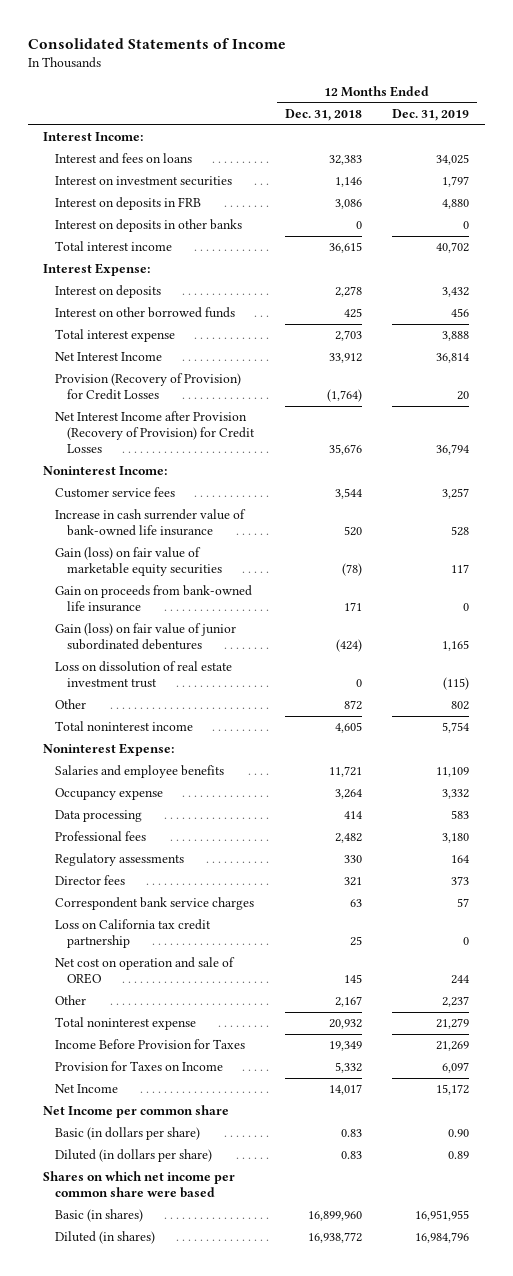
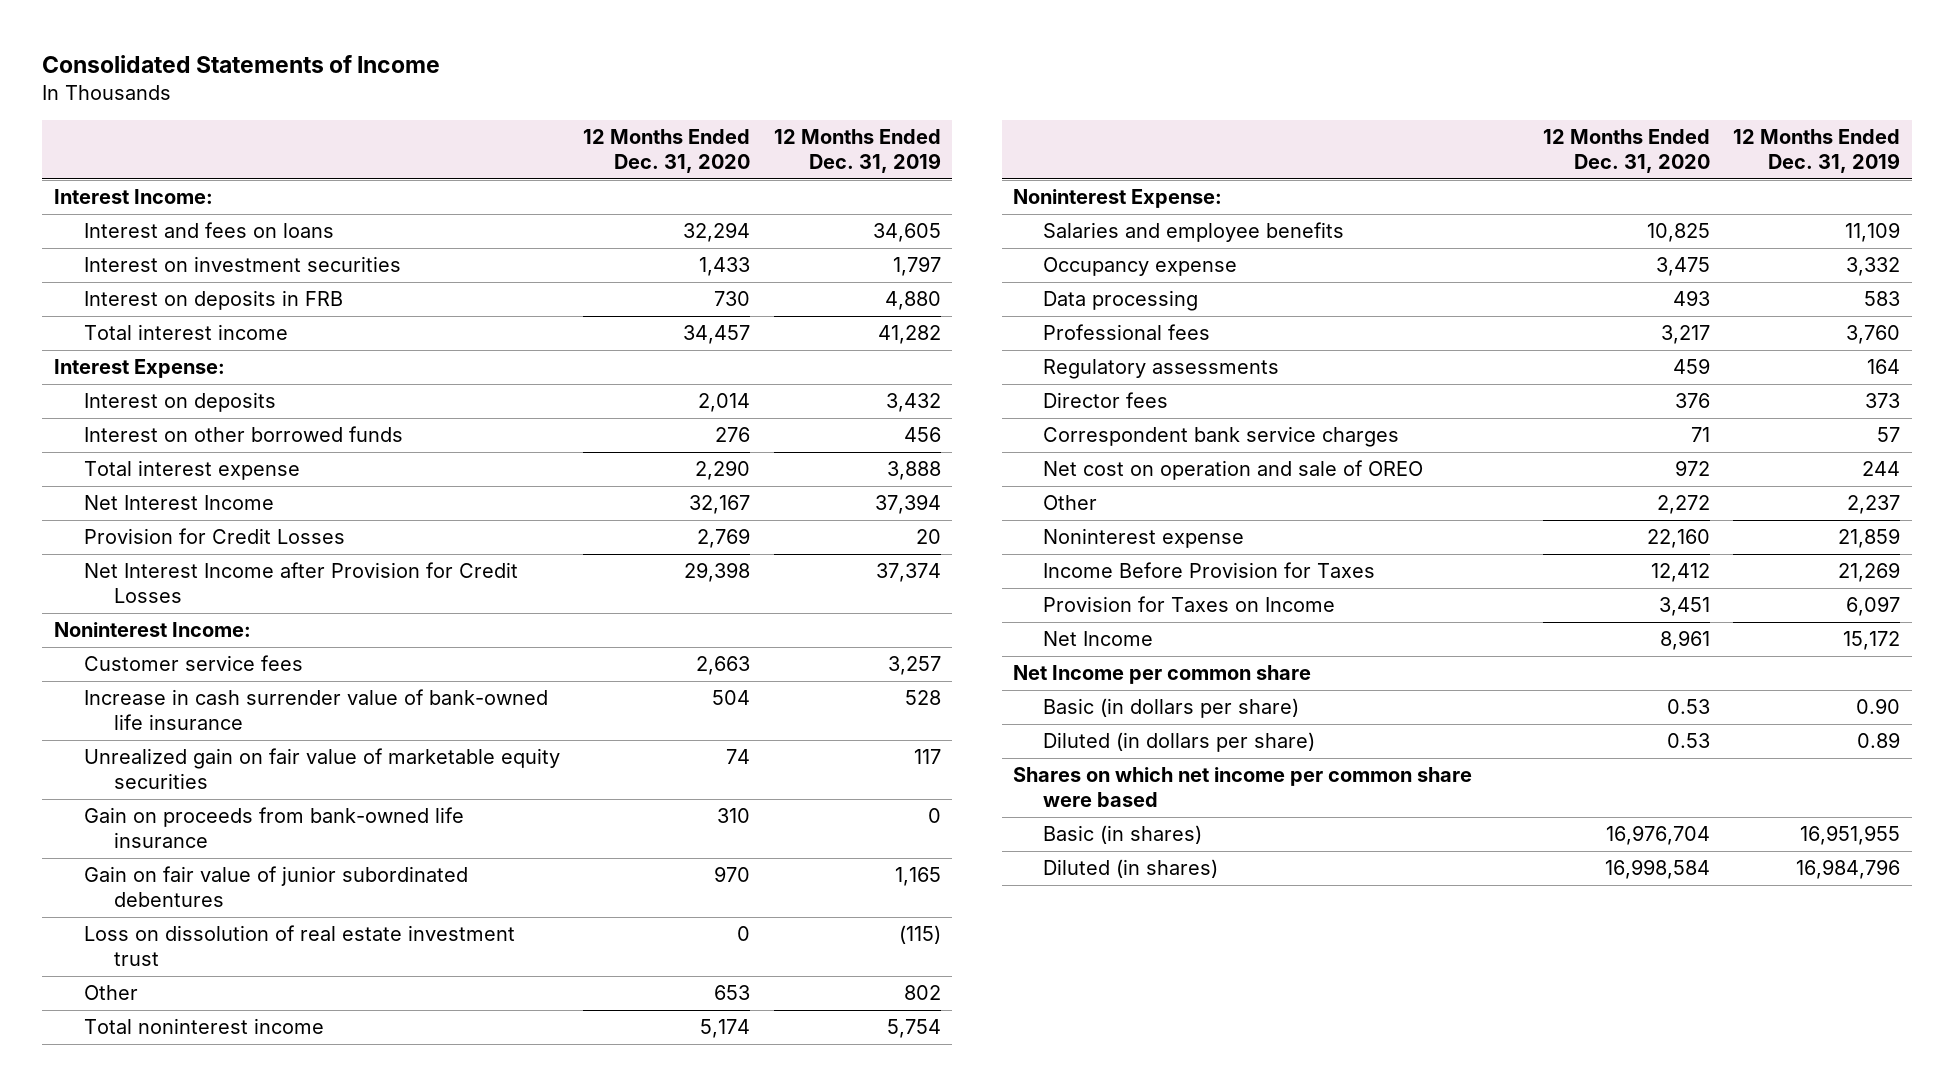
- | 12 Months Ended Dec. 31, 2018 | 12 Months Ended Dec. 31, 2019
+ | 12 Months Ended Dec. 31, 2020 | 12 Months Ended Dec. 31, 2019
- Interest and fees on loans | 32,383 | 34,025
+ Interest and fees on loans | 32,294 | 34,605
- Interest on deposits in other banks | 0 | 0
- Total interest income | 36,615 | 40,702
+ Total interest income | 34,457 | 41,282
- Net Interest Income | 33,912 | 36,814
- Provision (Recovery of Provision) for Credit Losses | (1,764) | 20
- Net Interest Income after Provision (Recovery of Provision) for Credit Losses | 35,676 | 36,794
+ Net Interest Income | 32,167 | 37,394
+ Provision for Credit Losses | 2,769 | 20
+ Net Interest Income after Provision for Credit Losses | 29,398 | 37,374
- Gain (loss) on fair value of marketable equity securities | (78) | 117
+ Unrealized gain on fair value of marketable equity securities | 74 | 117
- Gain (loss) on fair value of junior subordinated debentures | (424) | 1,165
+ Gain on fair value of junior subordinated debentures | 970 | 1,165
- Professional fees | 2,482 | 3,180
+ Professional fees | 3,217 | 3,760
- Loss on California tax credit partnership | 25 | 0
- Total noninterest expense | 20,932 | 21,279
+ Noninterest expense | 22,160 | 21,859

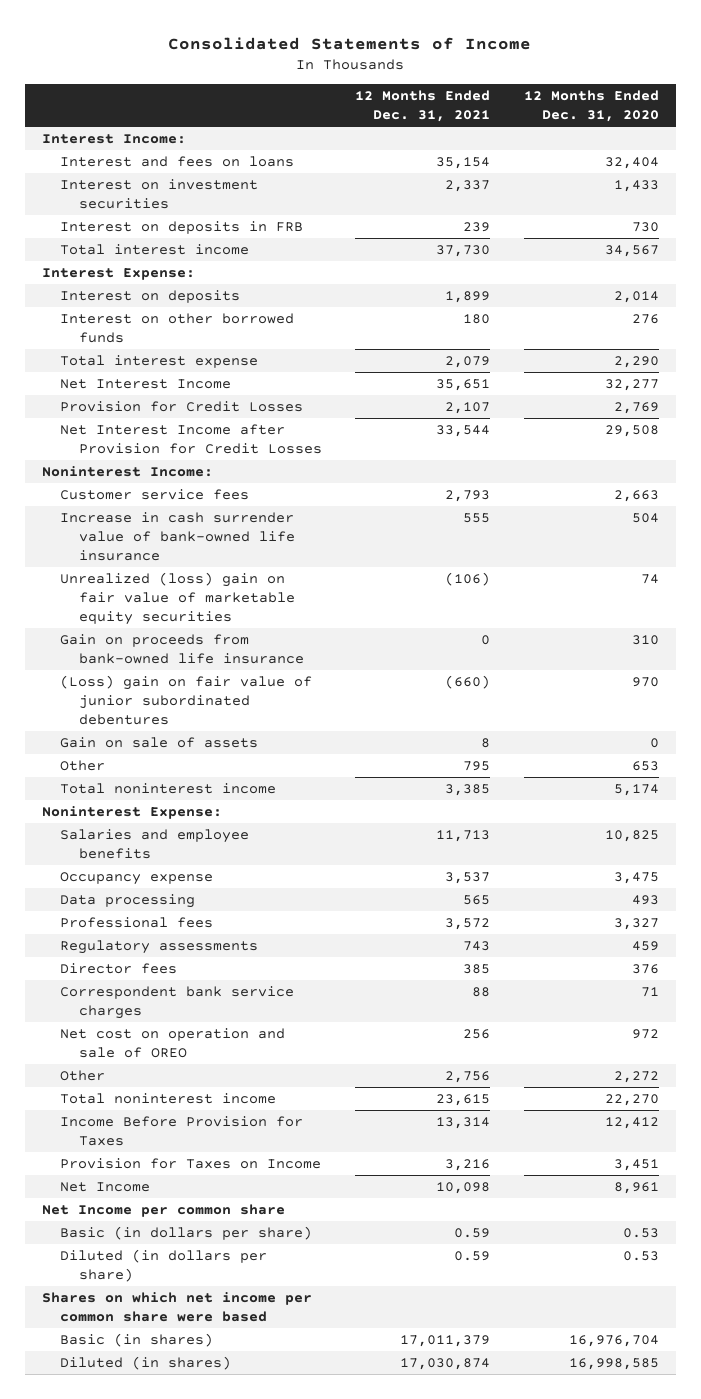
- | 12 Months Ended Dec. 31, 2020 | 12 Months Ended Dec. 31, 2019
+ | 12 Months Ended Dec. 31, 2021 | 12 Months Ended Dec. 31, 2020
- Interest and fees on loans | 32,294 | 34,605
+ Interest and fees on loans | 35,154 | 32,404
- Total interest income | 34,457 | 41,282
+ Total interest income | 37,730 | 34,567
- Net Interest Income | 32,167 | 37,394
+ Net Interest Income | 35,651 | 32,277
- Net Interest Income after Provision for Credit Losses | 29,398 | 37,374
+ Net Interest Income after Provision for Credit Losses | 33,544 | 29,508
- Unrealized gain on fair value of marketable equity securities | 74 | 117
+ Unrealized (loss) gain on fair value of marketable equity securities | (106) | 74
- Gain on fair value of junior subordinated debentures | 970 | 1,165
- Loss on dissolution of real estate investment trust | 0 | (115)
+ (Loss) gain on fair value of junior subordinated debentures | (660) | 970
+ Gain on sale of assets | 8 | 0
- Professional fees | 3,217 | 3,760
+ Professional fees | 3,572 | 3,327
- Noninterest expense | 22,160 | 21,859
+ Total noninterest income | 23,615 | 22,270
- Diluted (in shares) | 16,998,584 | 16,984,796
+ Diluted (in shares) | 17,030,874 | 16,998,585

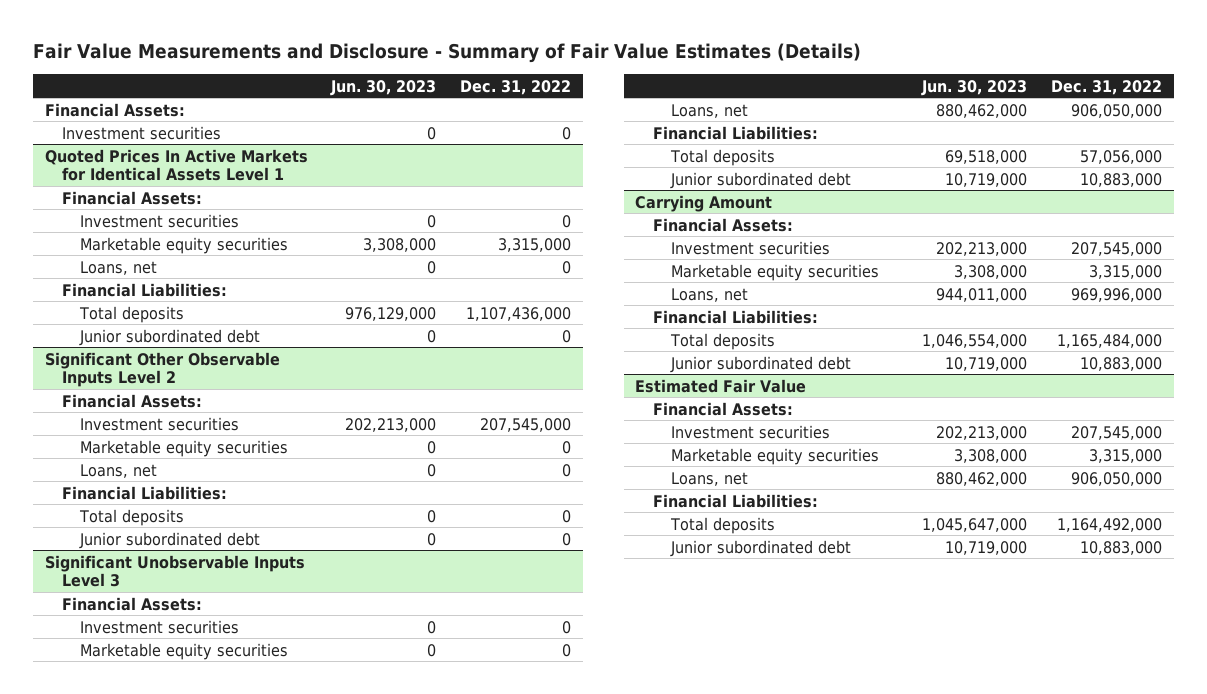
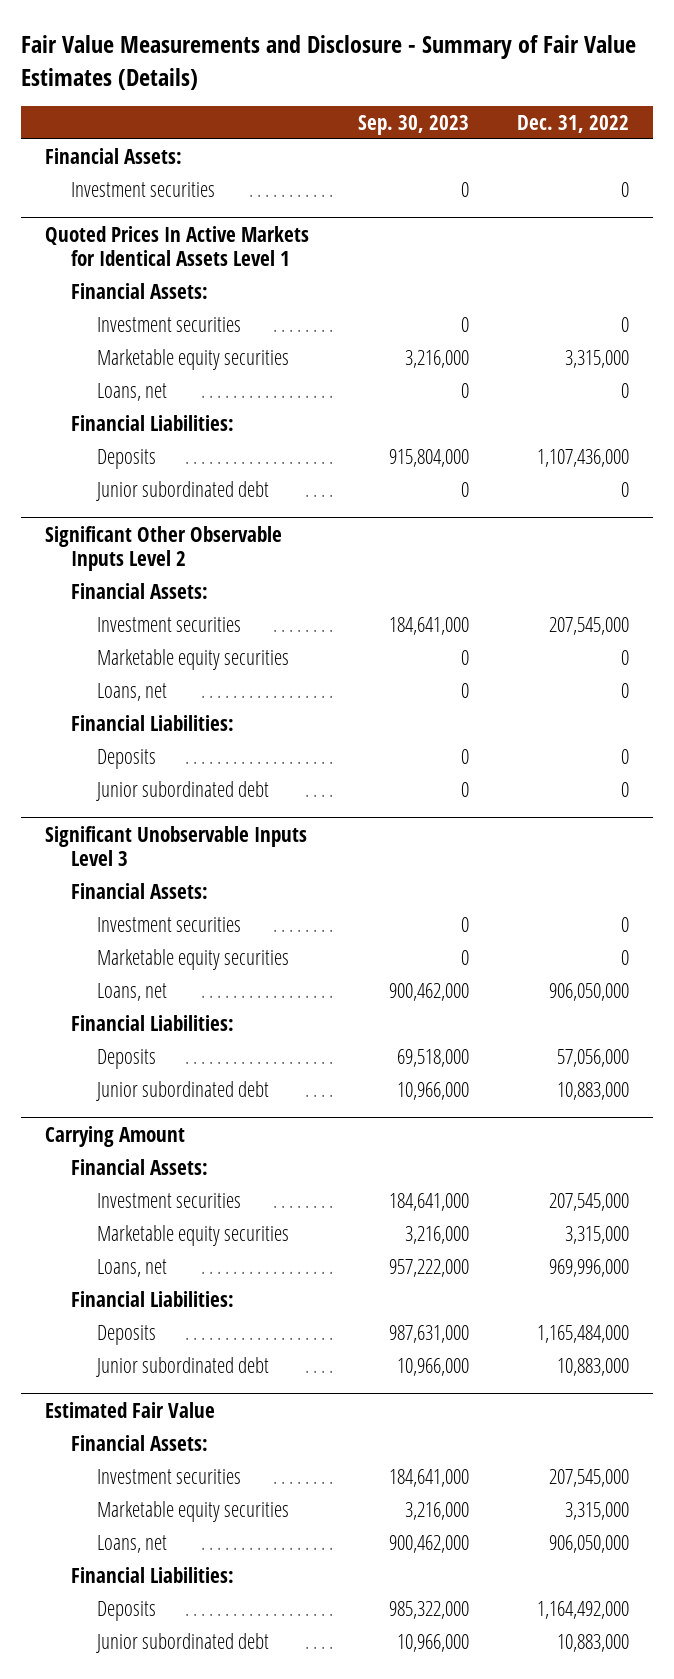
- | Jun. 30, 2023 | Dec. 31, 2022
+ | Sep. 30, 2023 | Dec. 31, 2022
@ Quoted Prices In Active Markets for Identical Assets Level 1
- Total deposits | 976,129,000 | 1,107,436,000
+ Deposits | 915,804,000 | 1,107,436,000
@ Significant Other Observable Inputs Level 2
- Total deposits | 0 | 0
+ Deposits | 0 | 0
@ Significant Unobservable Inputs Level 3
- Total deposits | 69,518,000 | 57,056,000
+ Deposits | 69,518,000 | 57,056,000
@ Carrying Amount
- Total deposits | 1,046,554,000 | 1,165,484,000
+ Deposits | 987,631,000 | 1,165,484,000
@ Estimated Fair Value
- Total deposits | 1,045,647,000 | 1,164,492,000
+ Deposits | 985,322,000 | 1,164,492,000

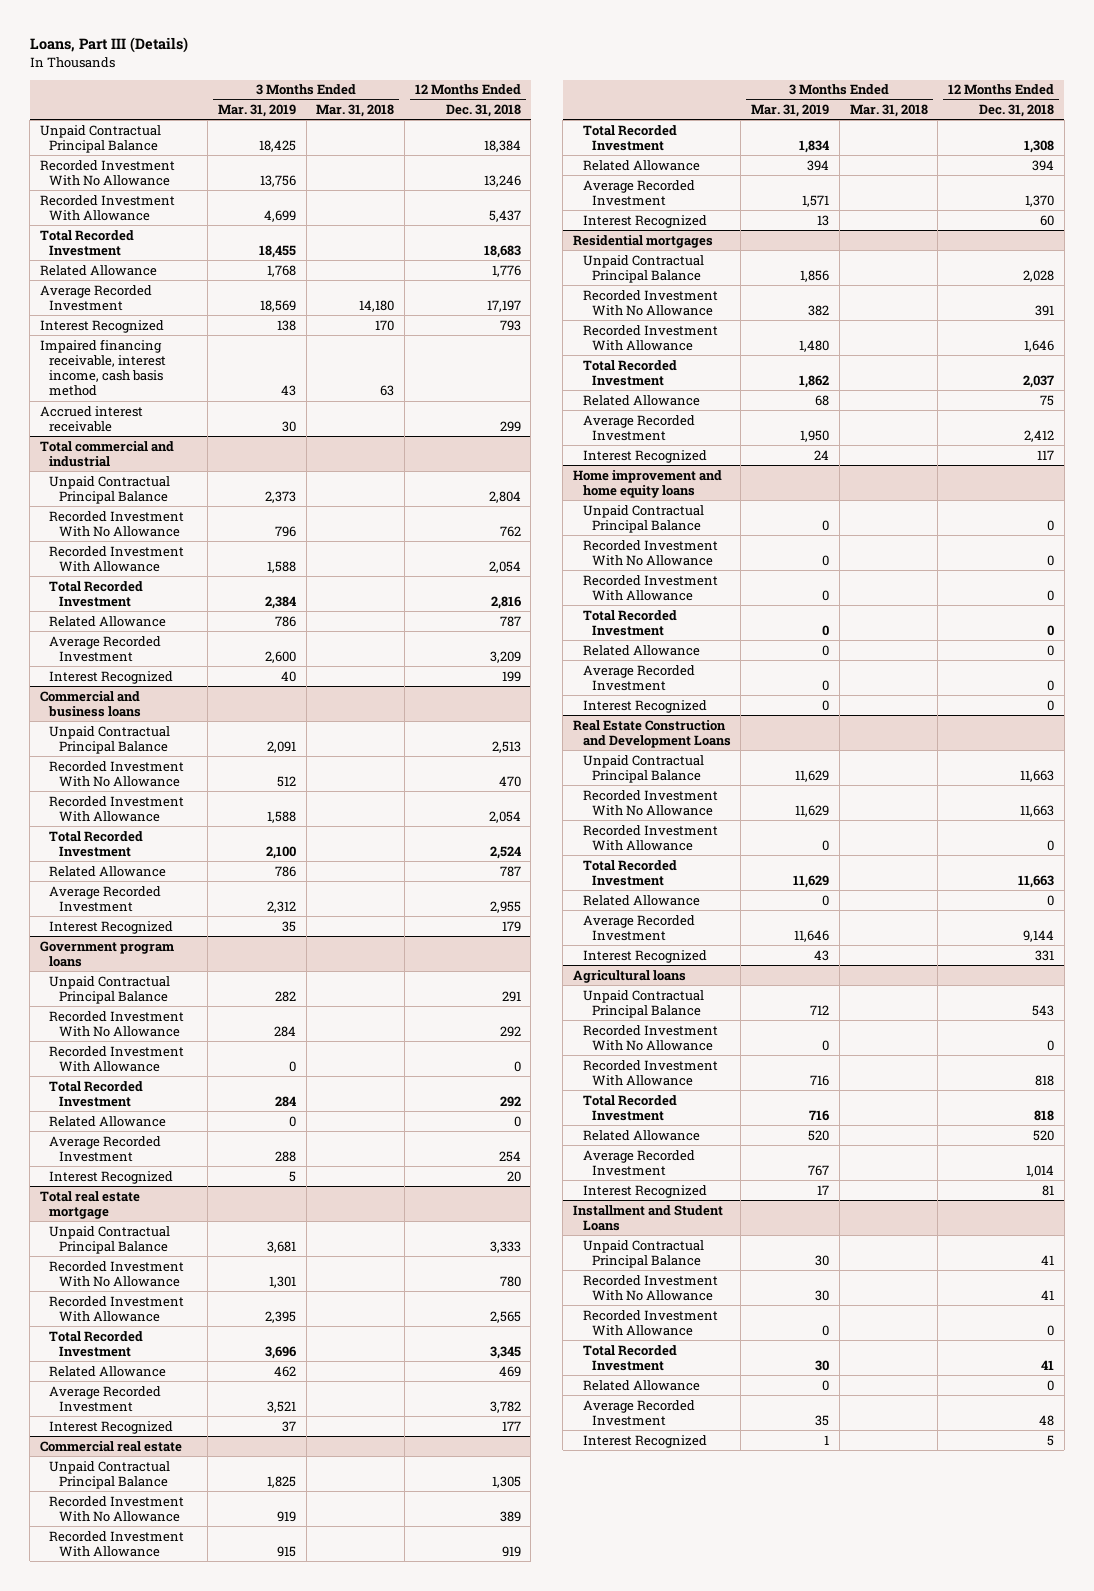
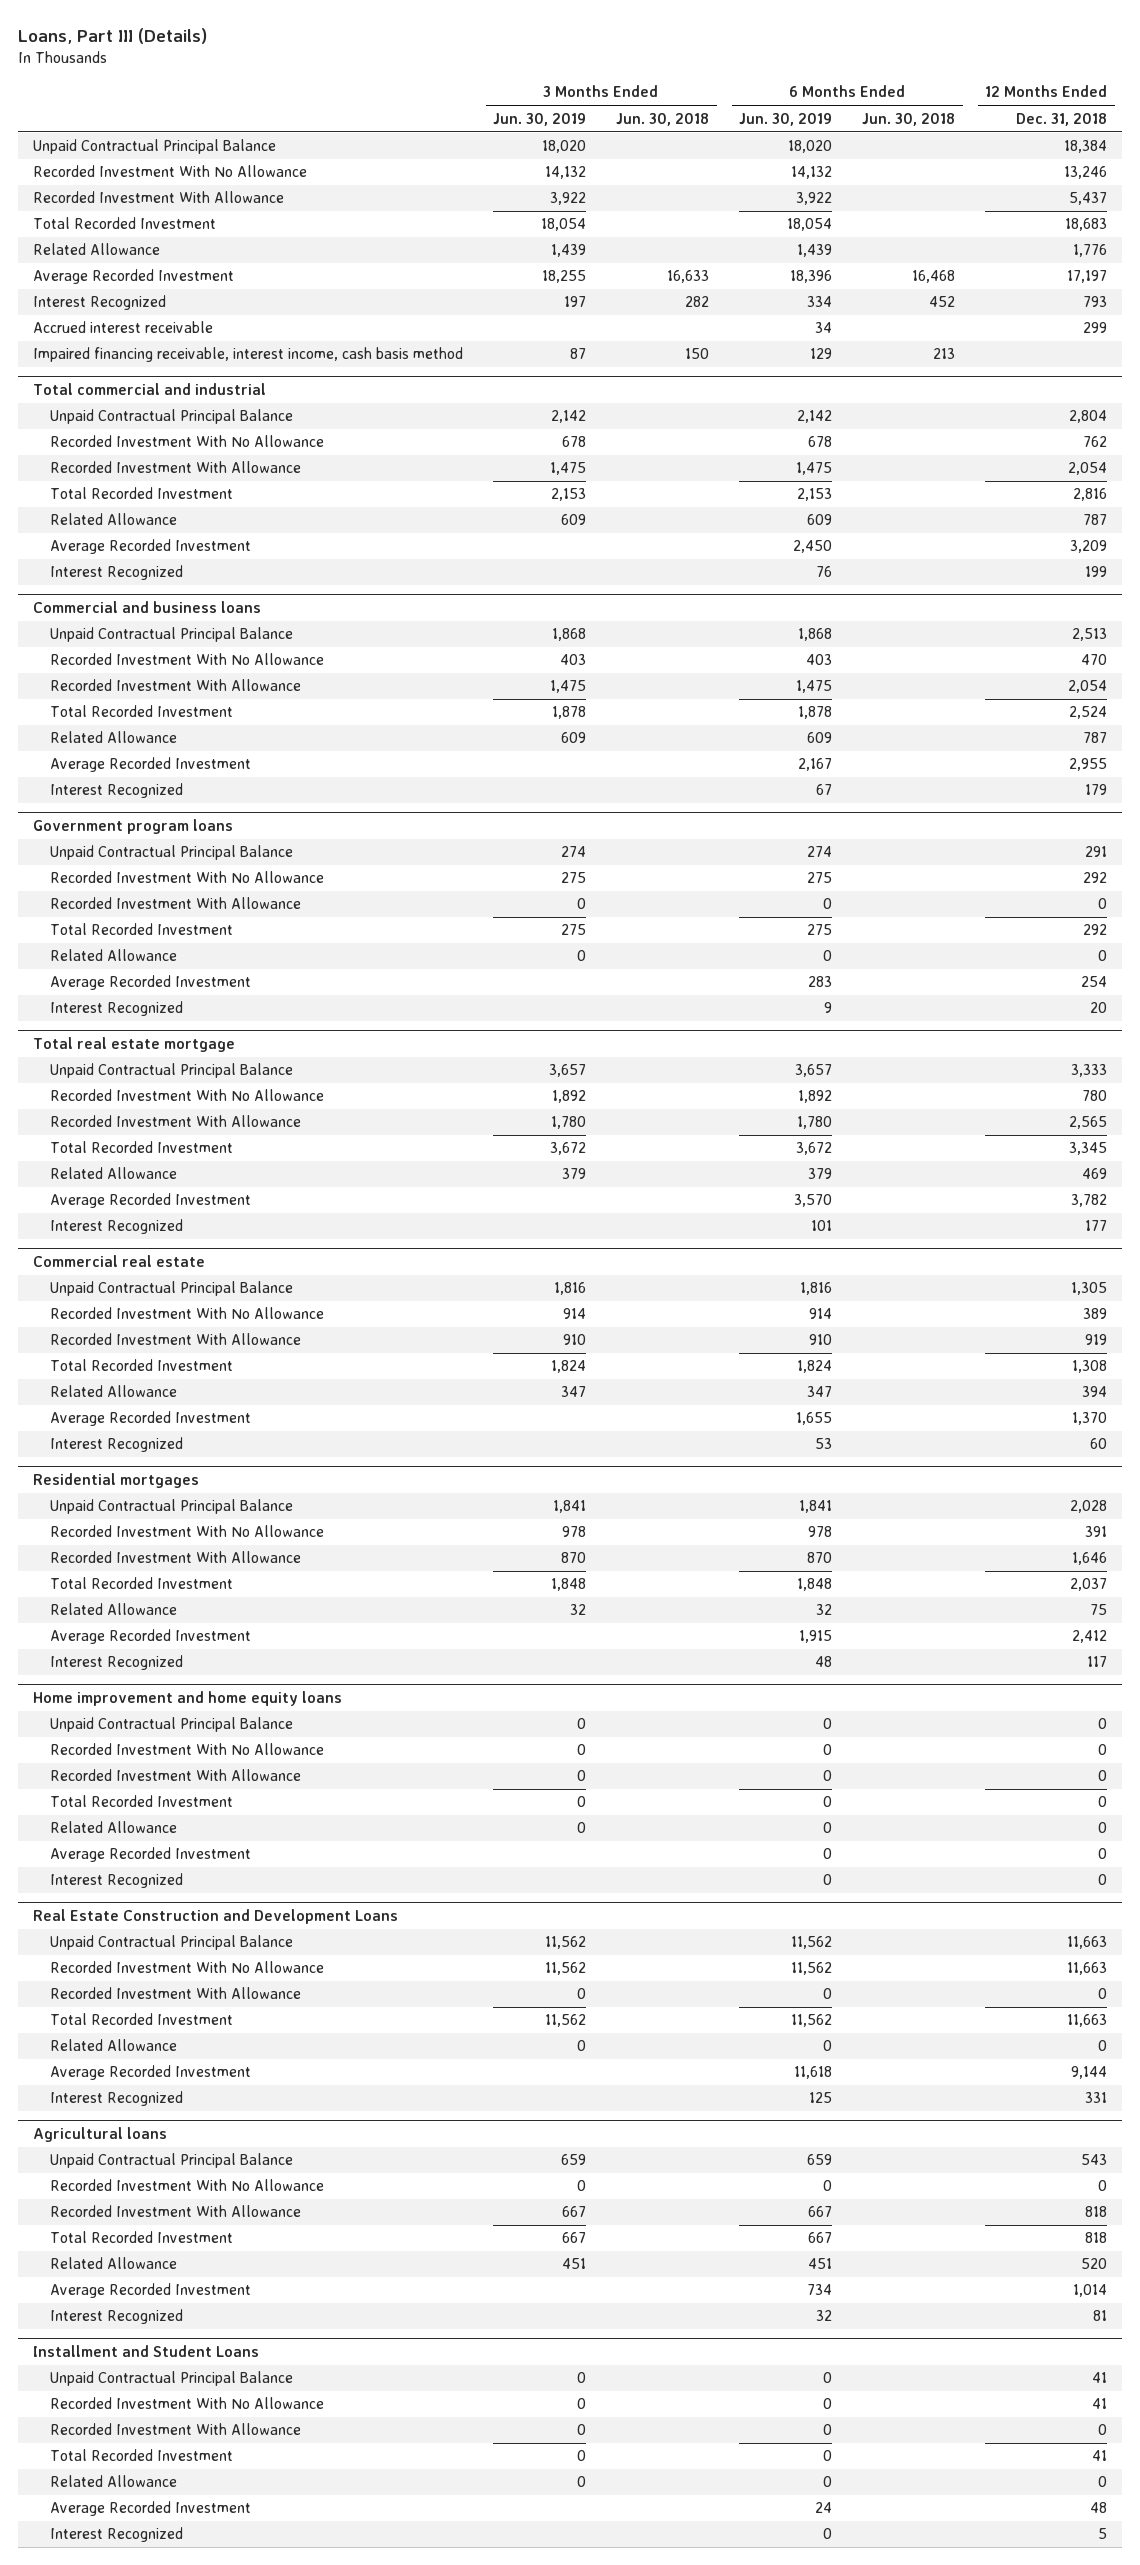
- | 3 Months Ended Mar. 31, 2019 | 3 Months Ended Mar. 31, 2018 | 12 Months Ended Dec. 31, 2018
+ | 3 Months Ended Jun. 30, 2019 | 3 Months Ended Jun. 30, 2018 | 6 Months Ended Jun. 30, 2019 | 6 Months Ended Jun. 30, 2018 | 12 Months Ended Dec. 31, 2018
moved down: Impaired financing receivable, interest income, cash basis method | 87 | 150 | 129 | 213 |

